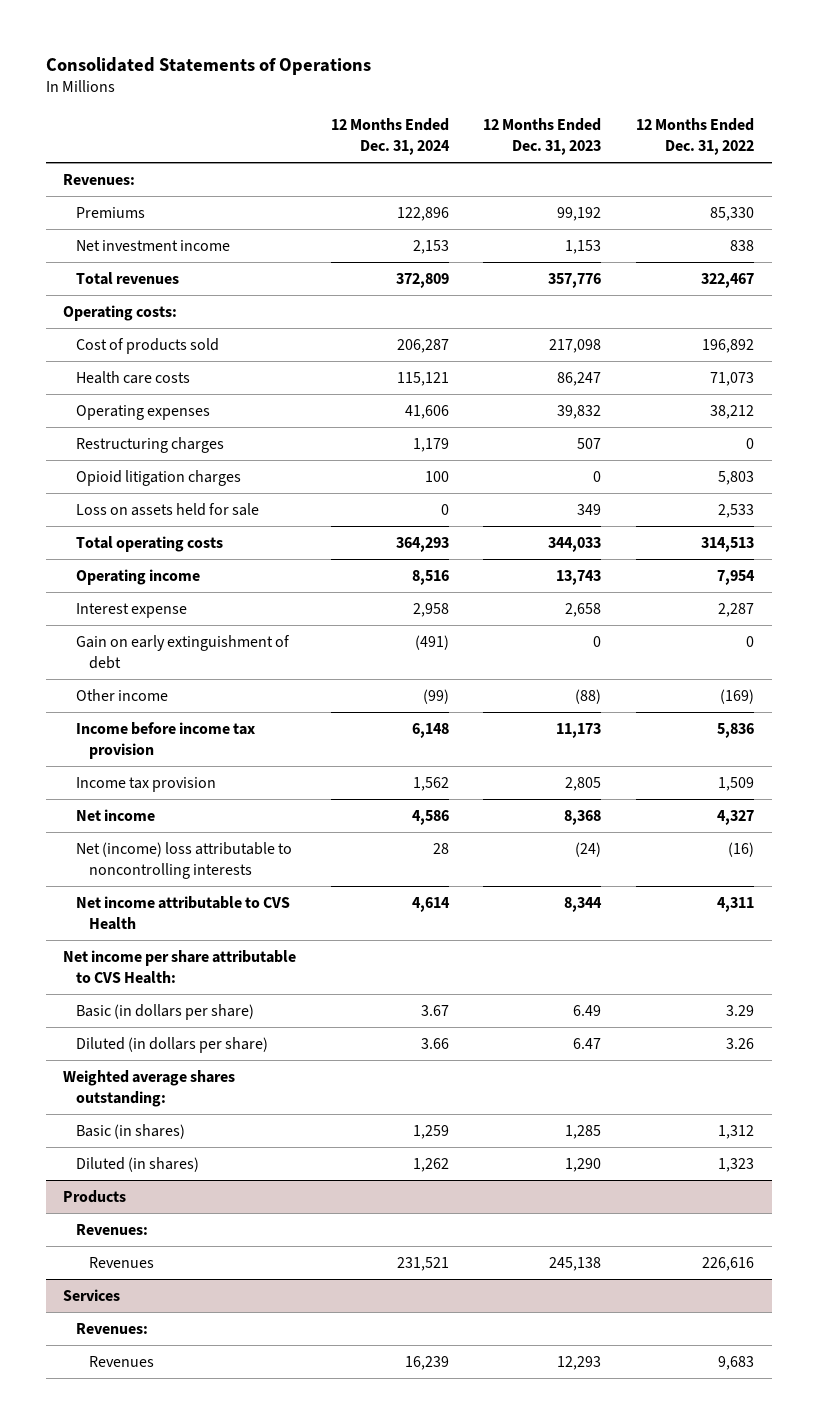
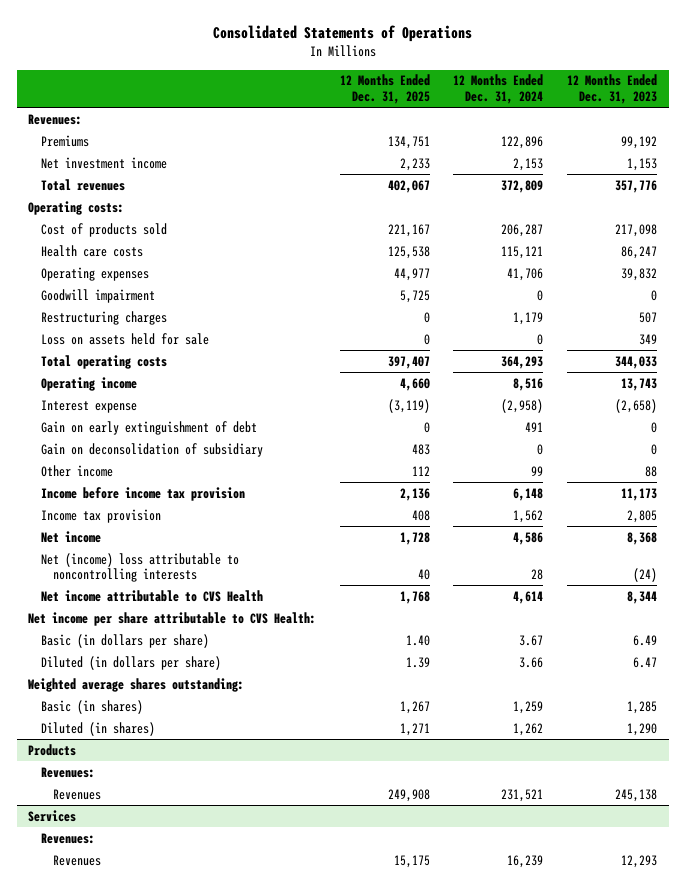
- | 12 Months Ended Dec. 31, 2024 | 12 Months Ended Dec. 31, 2023 | 12 Months Ended Dec. 31, 2022
+ | 12 Months Ended Dec. 31, 2025 | 12 Months Ended Dec. 31, 2024 | 12 Months Ended Dec. 31, 2023
- Operating expenses | 41,606 | 39,832 | 38,212
+ Operating expenses | 44,977 | 41,706 | 39,832
+ Goodwill impairment | 5,725 | 0 | 0
- Opioid litigation charges | 100 | 0 | 5,803
- Interest expense | 2,958 | 2,658 | 2,287
- Gain on early extinguishment of debt | (491) | 0 | 0
- Other income | (99) | (88) | (169)
+ Interest expense | (3,119) | (2,958) | (2,658)
+ Gain on early extinguishment of debt | 0 | 491 | 0
+ Gain on deconsolidation of subsidiary | 483 | 0 | 0
+ Other income | 112 | 99 | 88

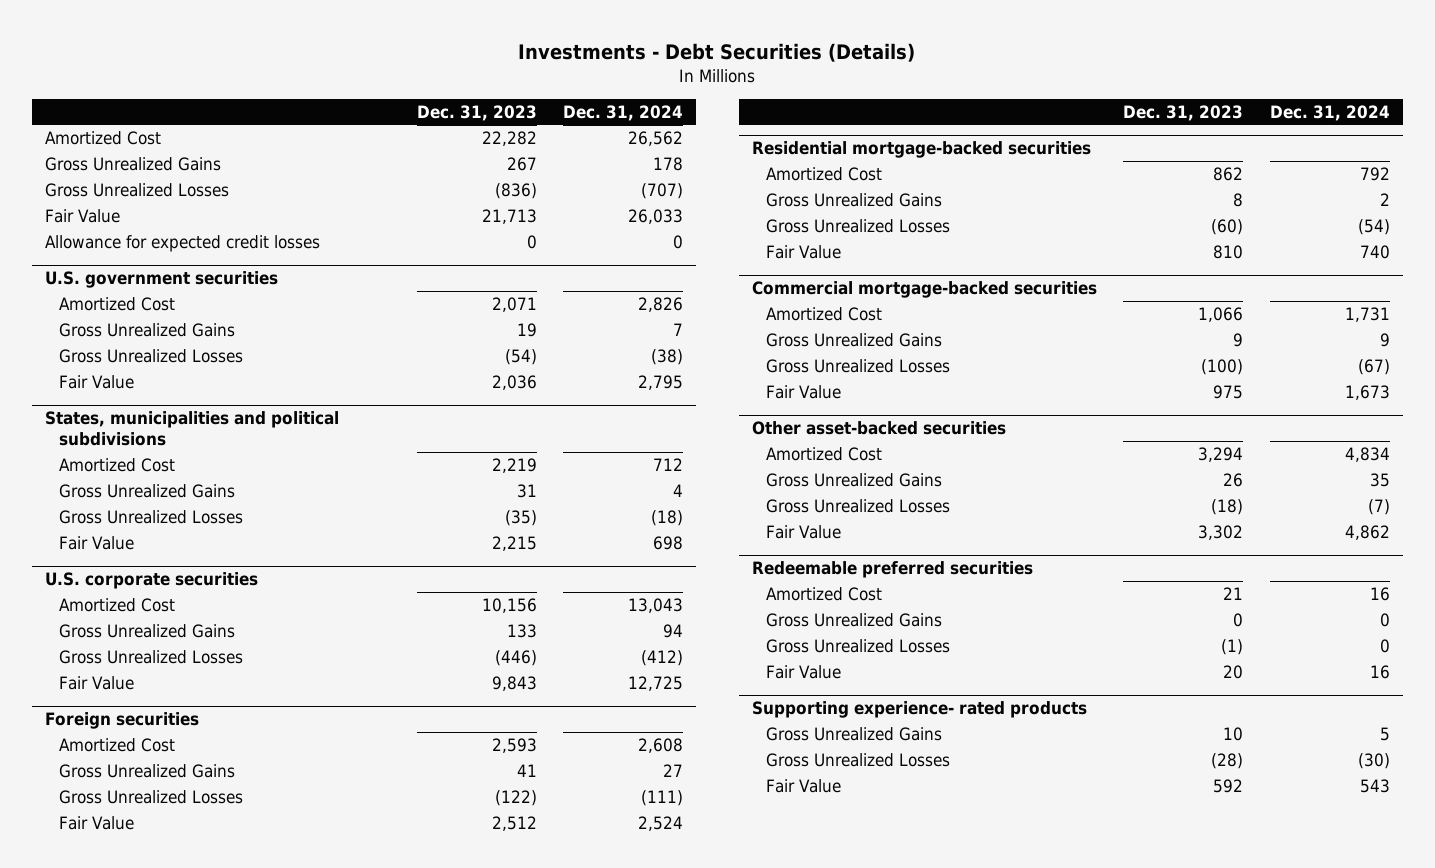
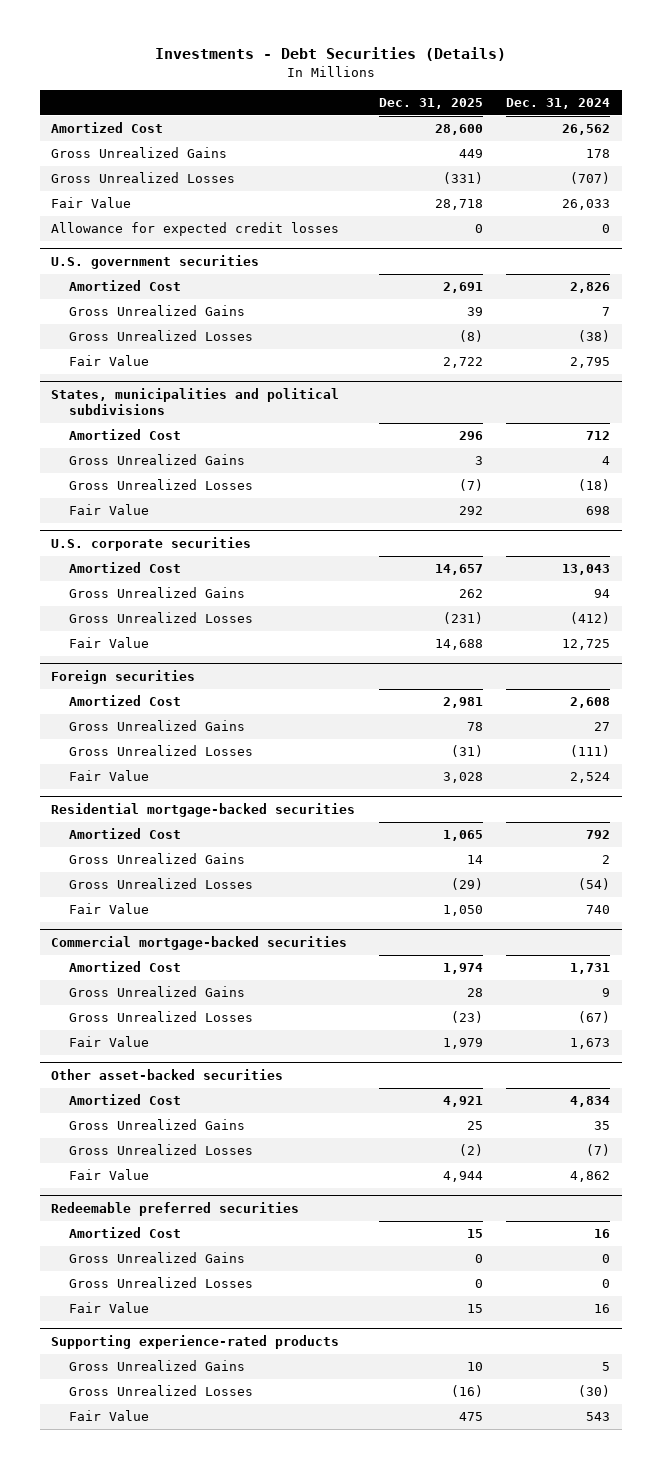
- | Dec. 31, 2023 | Dec. 31, 2024
+ | Dec. 31, 2025 | Dec. 31, 2024
- Supporting experience- rated products
+ Supporting experience-rated products

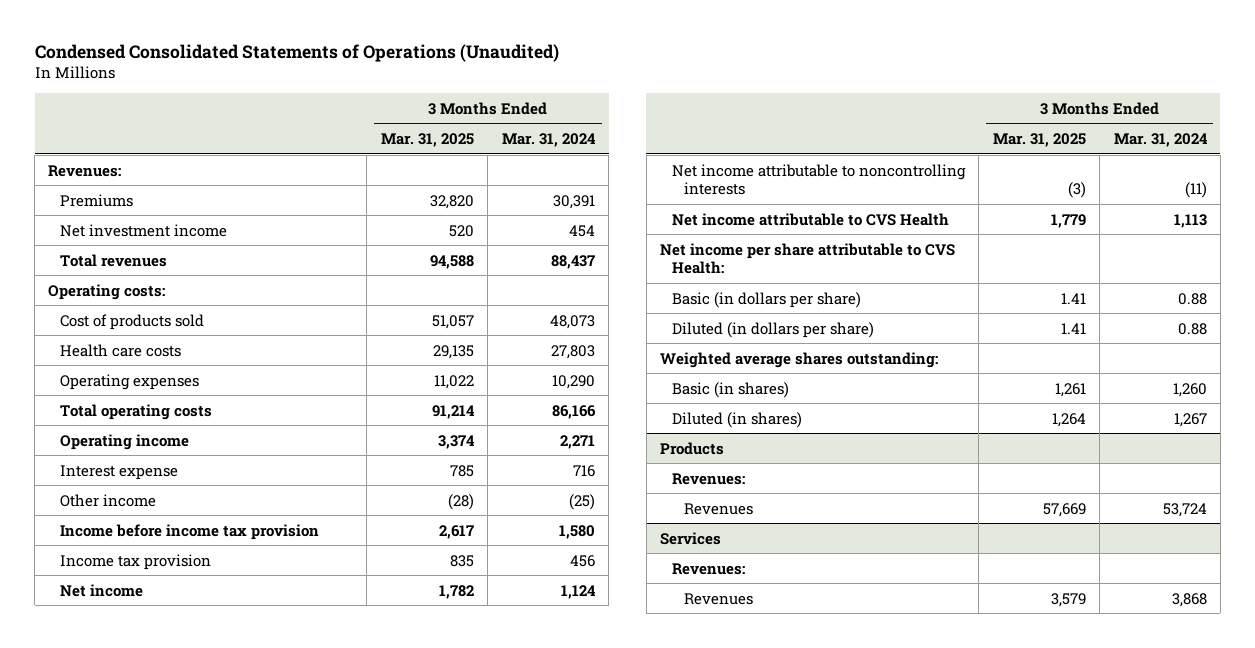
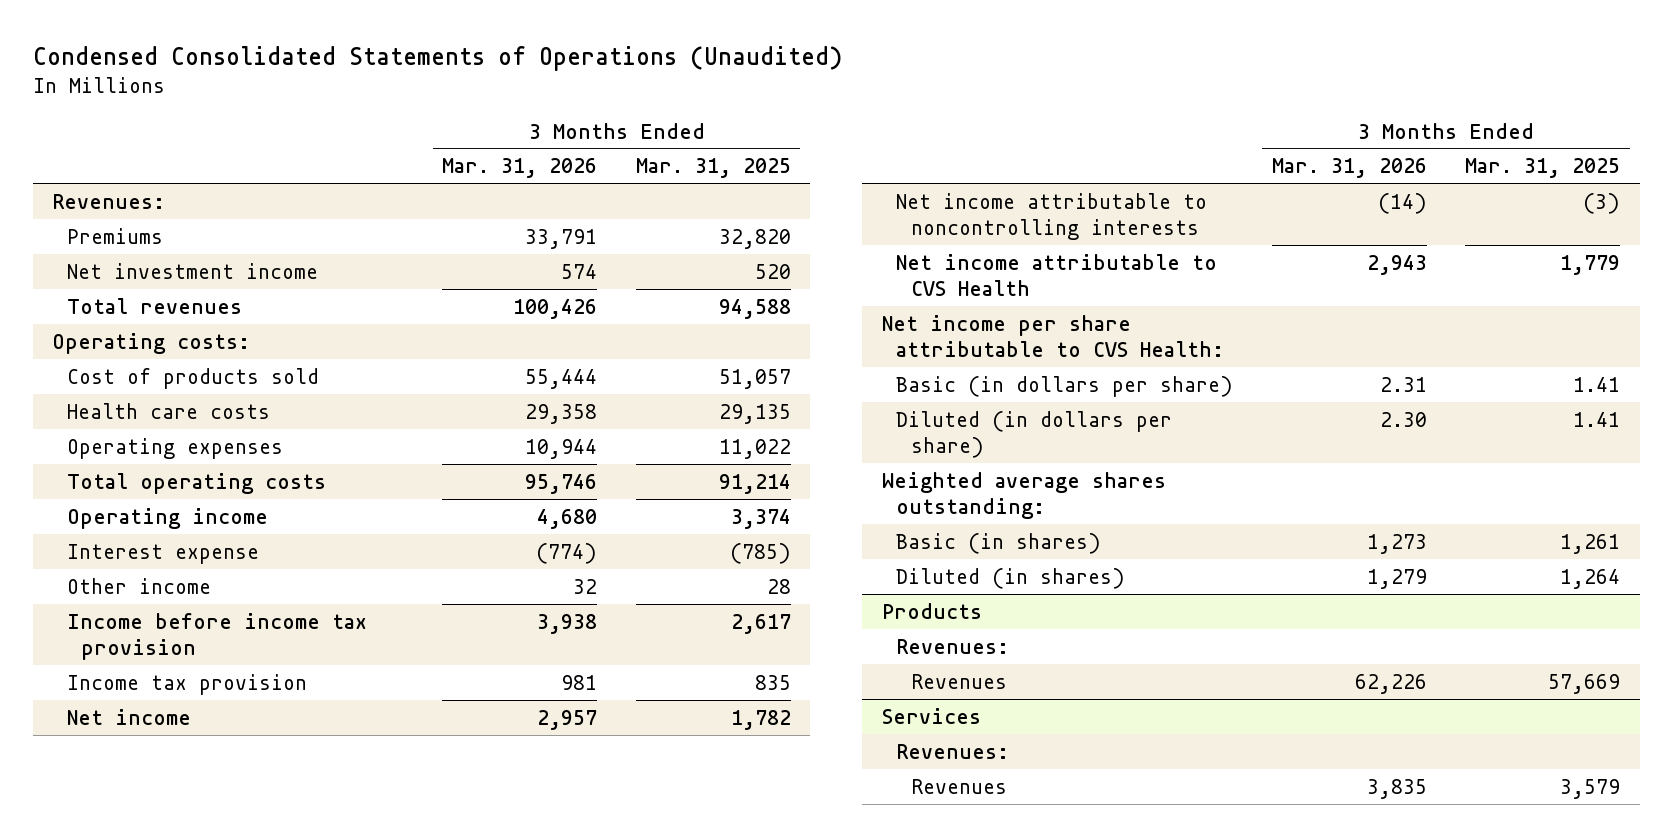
- | 3 Months Ended Mar. 31, 2025 | 3 Months Ended Mar. 31, 2024
+ | 3 Months Ended Mar. 31, 2026 | 3 Months Ended Mar. 31, 2025
- Interest expense | 785 | 716
- Other income | (28) | (25)
+ Interest expense | (774) | (785)
+ Other income | 32 | 28

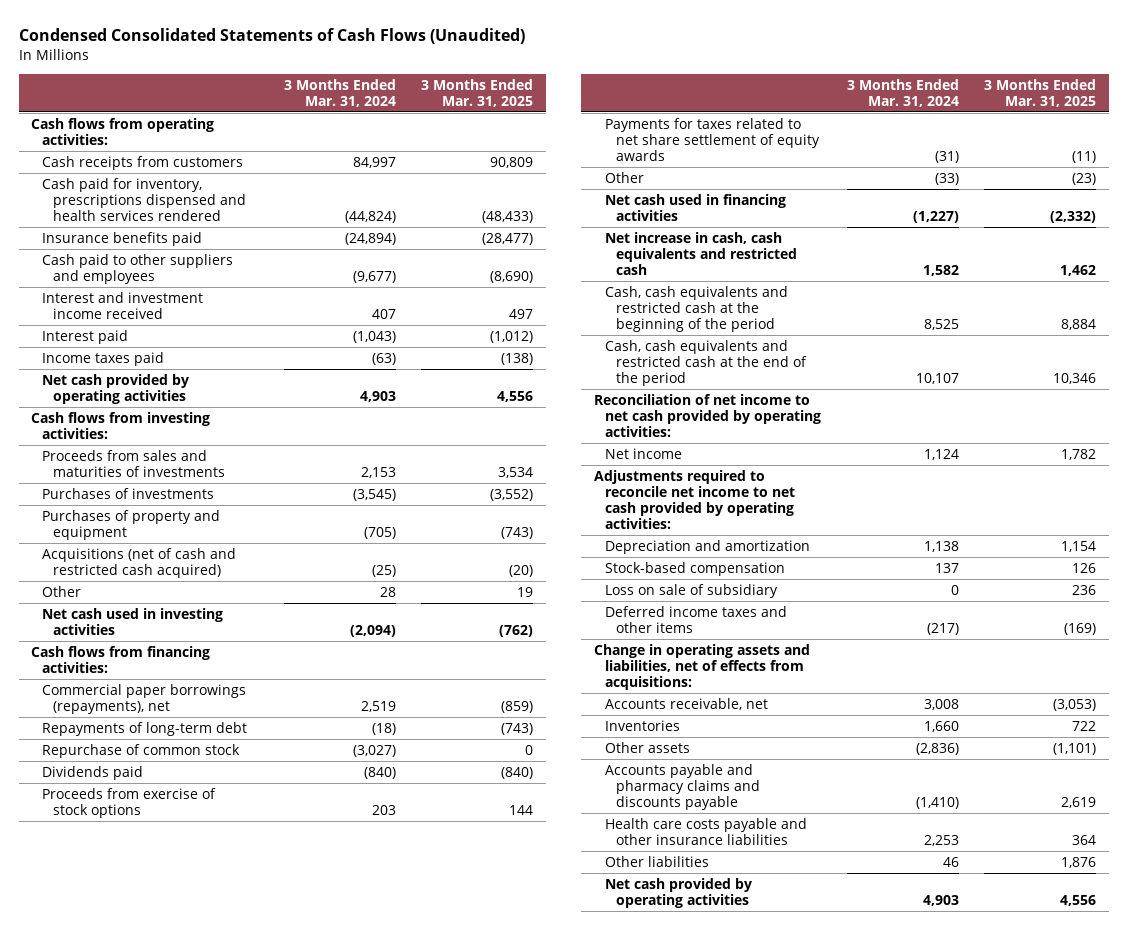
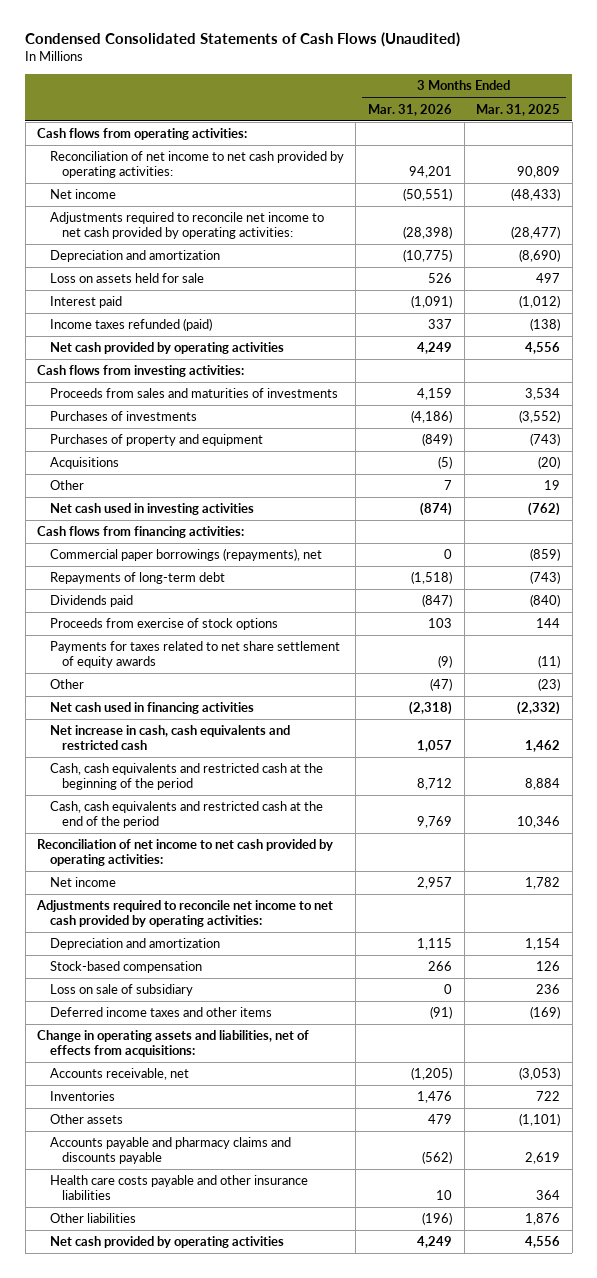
- | 3 Months Ended Mar. 31, 2024 | 3 Months Ended Mar. 31, 2025
+ | 3 Months Ended Mar. 31, 2026 | 3 Months Ended Mar. 31, 2025
- Cash receipts from customers | 84,997 | 90,809
- Cash paid for inventory, prescriptions dispensed and health services rendered | (44,824) | (48,433)
- Insurance benefits paid | (24,894) | (28,477)
- Cash paid to other suppliers and employees | (9,677) | (8,690)
- Interest and investment income received | 407 | 497
+ Reconciliation of net income to net cash provided by operating activities: | 94,201 | 90,809
+ Net income | (50,551) | (48,433)
+ Adjustments required to reconcile net income to net cash provided by operating activities: | (28,398) | (28,477)
+ Depreciation and amortization | (10,775) | (8,690)
+ Loss on assets held for sale | 526 | 497
- Income taxes paid | (63) | (138)
+ Income taxes refunded (paid) | 337 | (138)
- Acquisitions (net of cash and restricted cash acquired) | (25) | (20)
+ Acquisitions | (5) | (20)
- Repurchase of common stock | (3,027) | 0

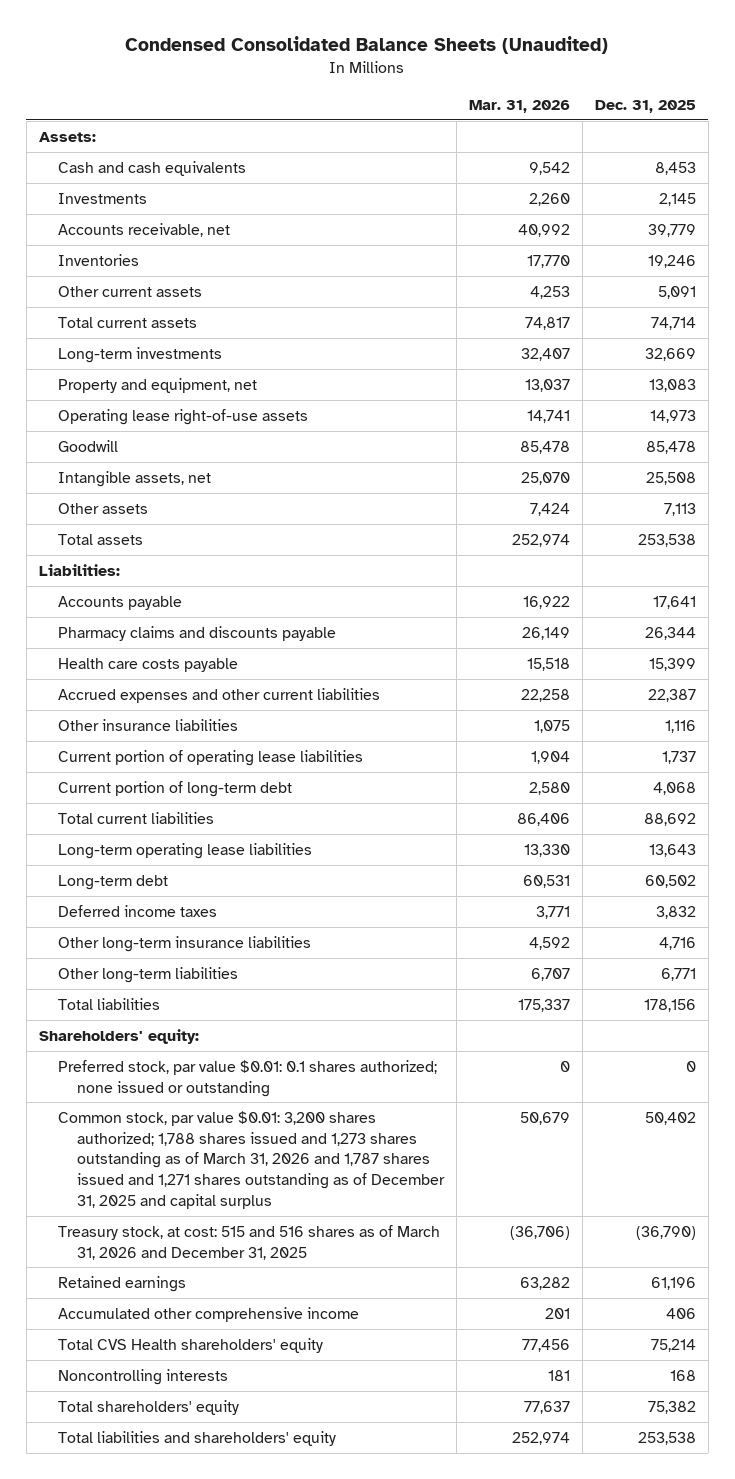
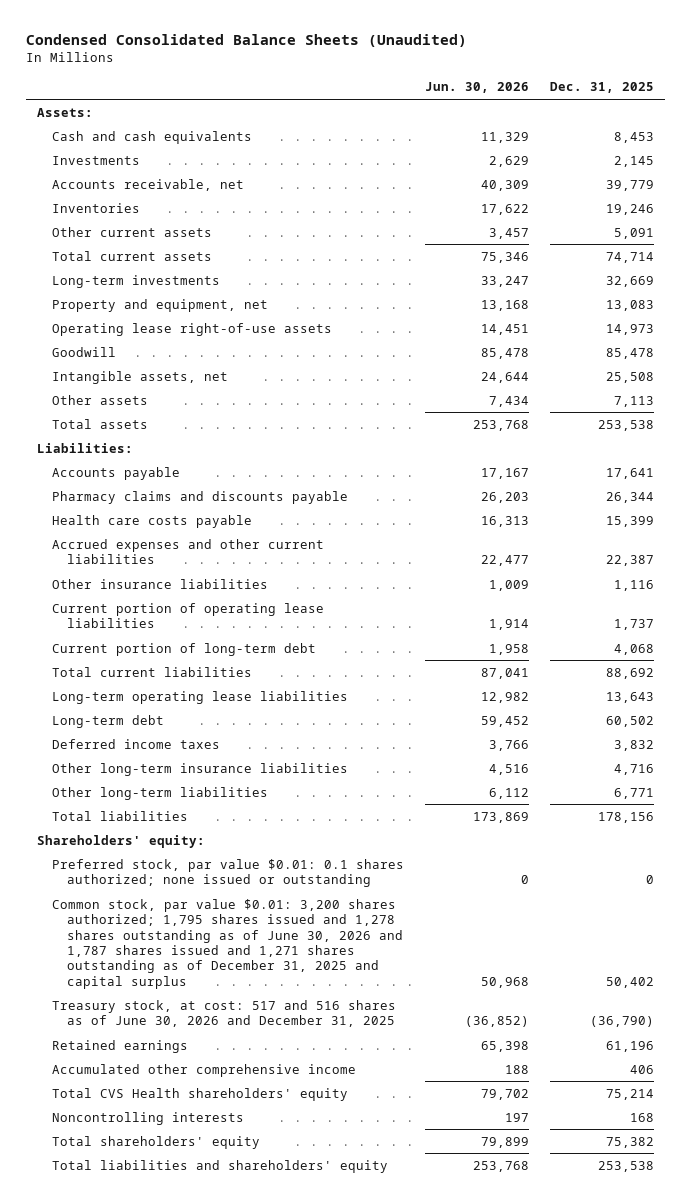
- | Mar. 31, 2026 | Dec. 31, 2025
+ | Jun. 30, 2026 | Dec. 31, 2025
- Common stock, par value $0.01: 3,200 shares authorized; 1,788 shares issued and 1,273 shares outstanding as of March 31, 2026 and 1,787 shares issued and 1,271 shares outstanding as of December 31, 2025 and capital surplus | 50,679 | 50,402
- Treasury stock, at cost: 515 and 516 shares as of March 31, 2026 and December 31, 2025 | (36,706) | (36,790)
+ Common stock, par value $0.01: 3,200 shares authorized; 1,795 shares issued and 1,278 shares outstanding as of June 30, 2026 and 1,787 shares issued and 1,271 shares outstanding as of December 31, 2025 and capital surplus | 50,968 | 50,402
+ Treasury stock, at cost: 517 and 516 shares as of June 30, 2026 and December 31, 2025 | (36,852) | (36,790)

